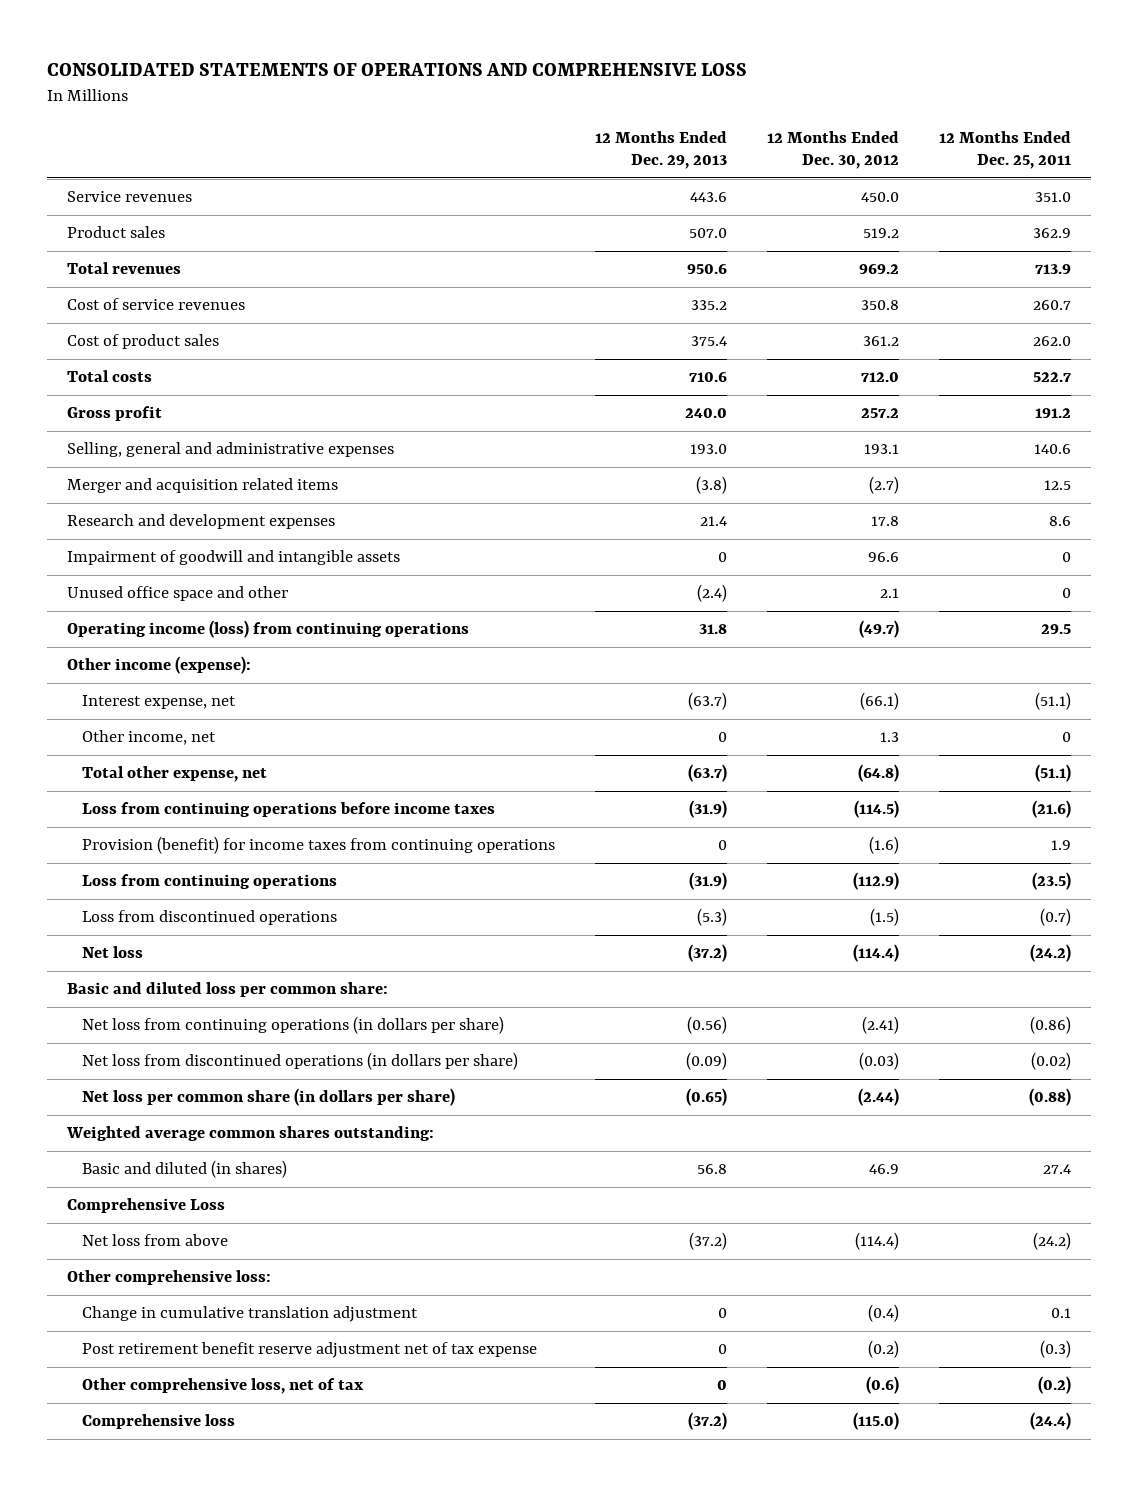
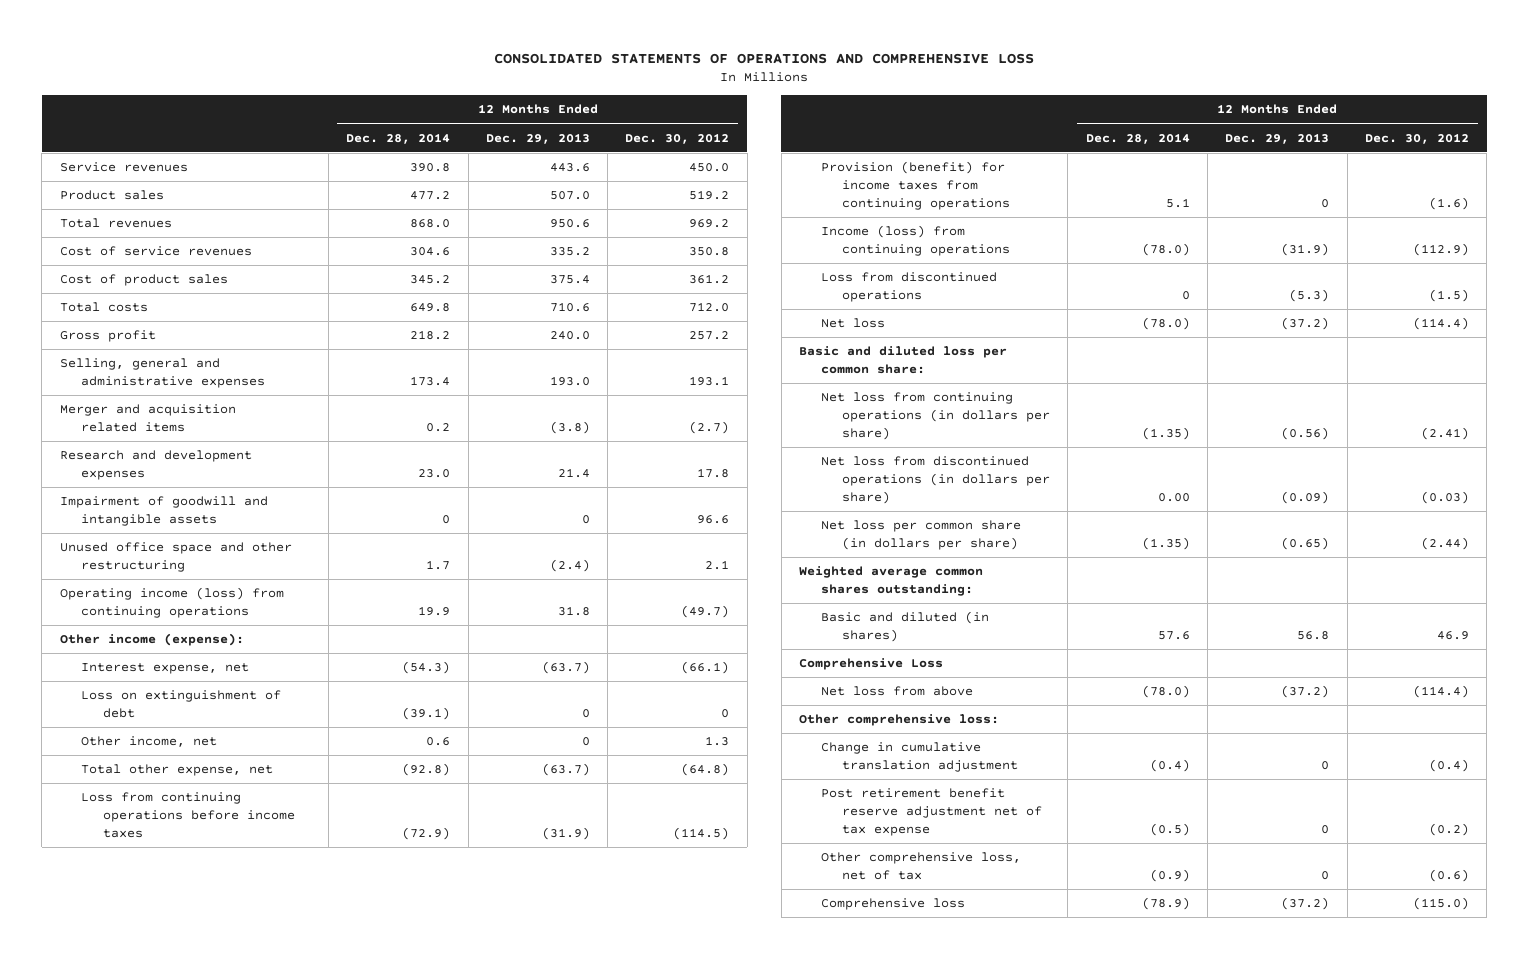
- | 12 Months Ended Dec. 29, 2013 | 12 Months Ended Dec. 30, 2012 | 12 Months Ended Dec. 25, 2011
+ | 12 Months Ended Dec. 28, 2014 | 12 Months Ended Dec. 29, 2013 | 12 Months Ended Dec. 30, 2012
- Unused office space and other | (2.4) | 2.1 | 0
+ Unused office space and other restructuring | 1.7 | (2.4) | 2.1
+ Loss on extinguishment of debt | (39.1) | 0 | 0
- Loss from continuing operations | (31.9) | (112.9) | (23.5)
+ Income (loss) from continuing operations | (78.0) | (31.9) | (112.9)

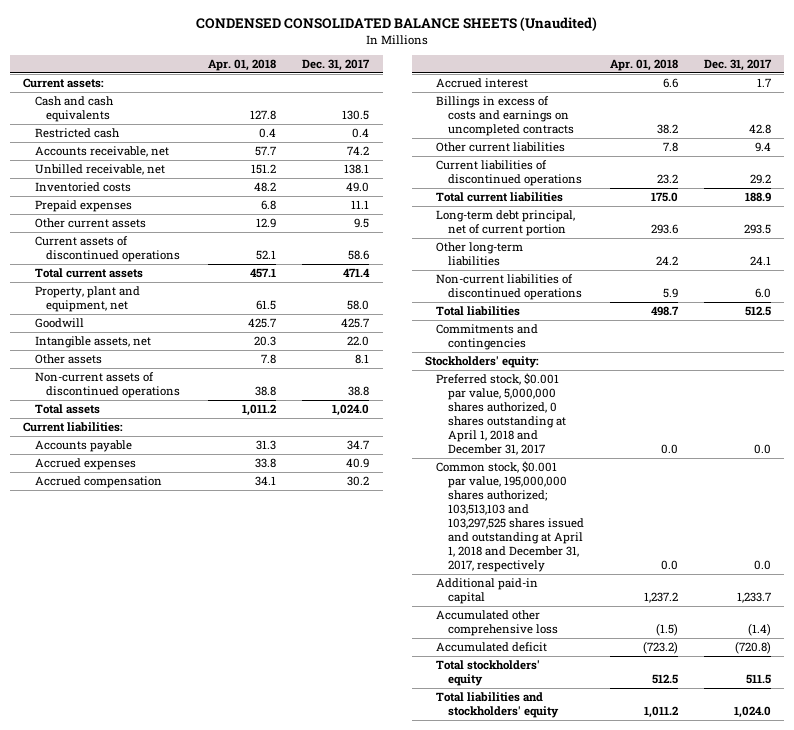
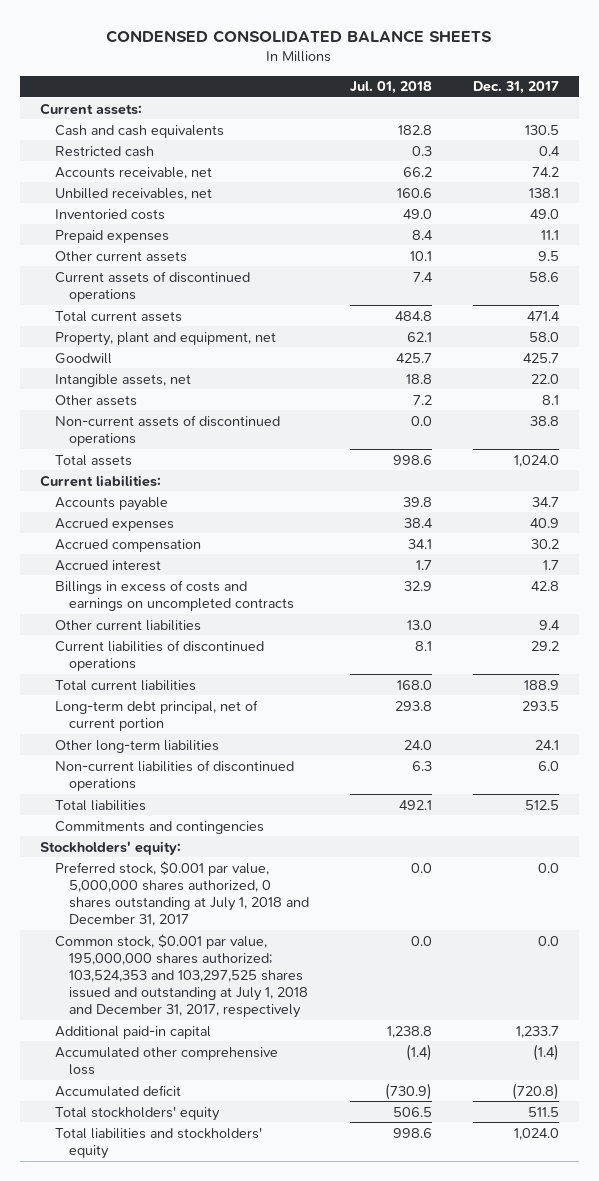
- CONDENSED CONSOLIDATED BALANCE SHEETS (Unaudited)
+ CONDENSED CONSOLIDATED BALANCE SHEETS
- | Apr. 01, 2018 | Dec. 31, 2017
+ | Jul. 01, 2018 | Dec. 31, 2017
- Unbilled receivable, net | 151.2 | 138.1
+ Unbilled receivables, net | 160.6 | 138.1
- Preferred stock, $0.001 par value, 5,000,000 shares authorized, 0 shares outstanding at April 1, 2018 and December 31, 2017 | 0.0 | 0.0
- Common stock, $0.001 par value, 195,000,000 shares authorized; 103,513,103 and 103,297,525 shares issued and outstanding at April 1, 2018 and December 31, 2017, respectively | 0.0 | 0.0
+ Preferred stock, $0.001 par value, 5,000,000 shares authorized, 0 shares outstanding at July 1, 2018 and December 31, 2017 | 0.0 | 0.0
+ Common stock, $0.001 par value, 195,000,000 shares authorized; 103,524,353 and 103,297,525 shares issued and outstanding at July 1, 2018 and December 31, 2017, respectively | 0.0 | 0.0

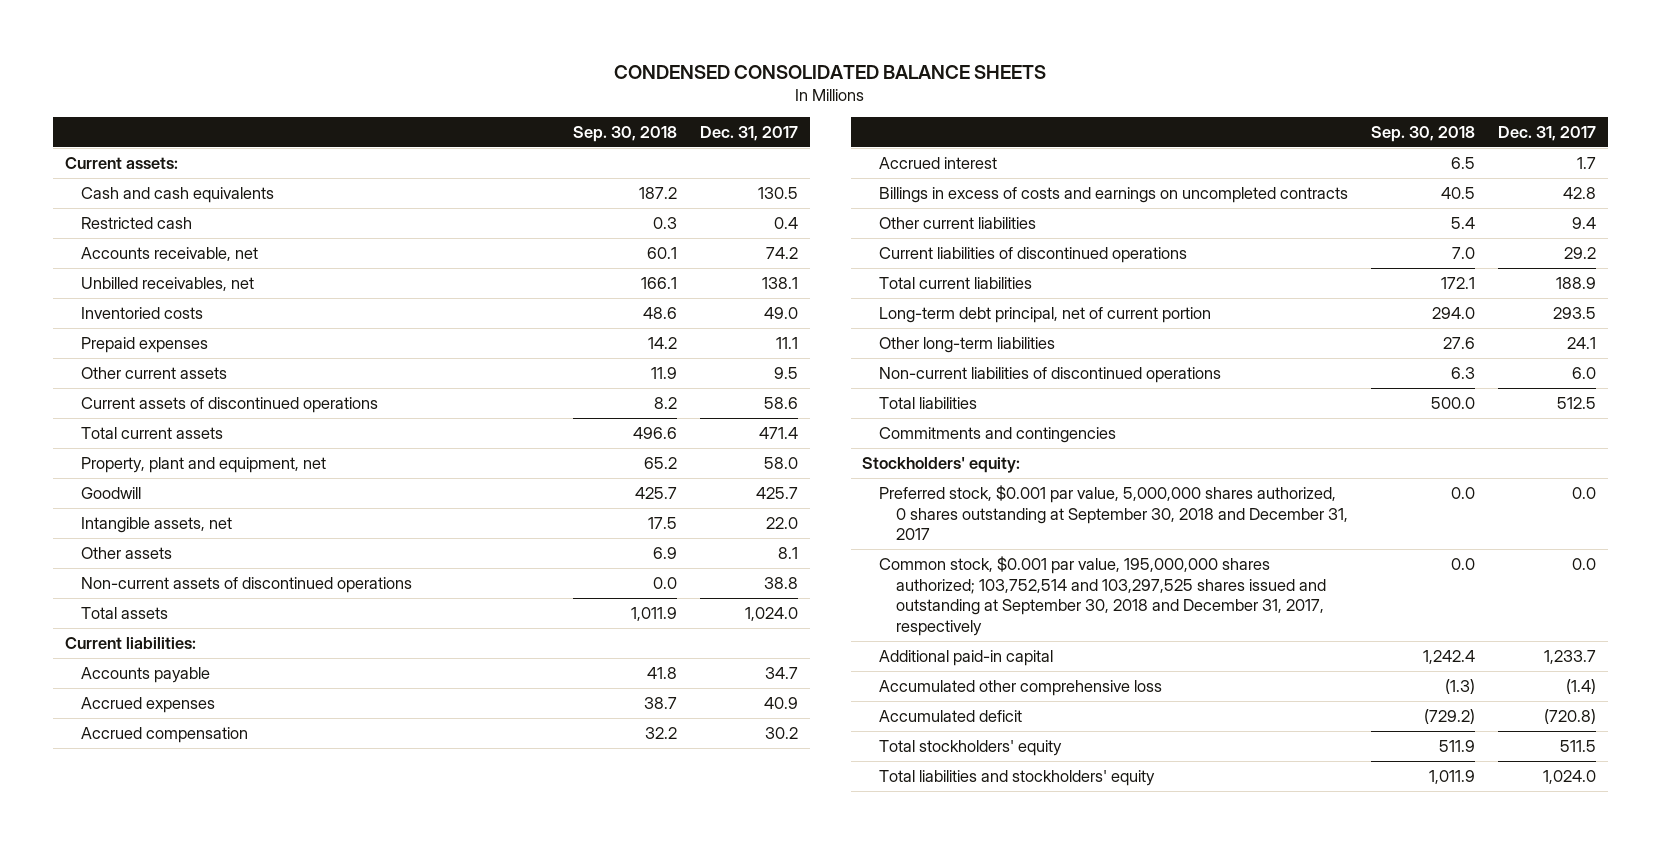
- | Jul. 01, 2018 | Dec. 31, 2017
+ | Sep. 30, 2018 | Dec. 31, 2017
- Preferred stock, $0.001 par value, 5,000,000 shares authorized, 0 shares outstanding at July 1, 2018 and December 31, 2017 | 0.0 | 0.0
- Common stock, $0.001 par value, 195,000,000 shares authorized; 103,524,353 and 103,297,525 shares issued and outstanding at July 1, 2018 and December 31, 2017, respectively | 0.0 | 0.0
+ Preferred stock, $0.001 par value, 5,000,000 shares authorized, 0 shares outstanding at September 30, 2018 and December 31, 2017 | 0.0 | 0.0
+ Common stock, $0.001 par value, 195,000,000 shares authorized; 103,752,514 and 103,297,525 shares issued and outstanding at September 30, 2018 and December 31, 2017, respectively | 0.0 | 0.0

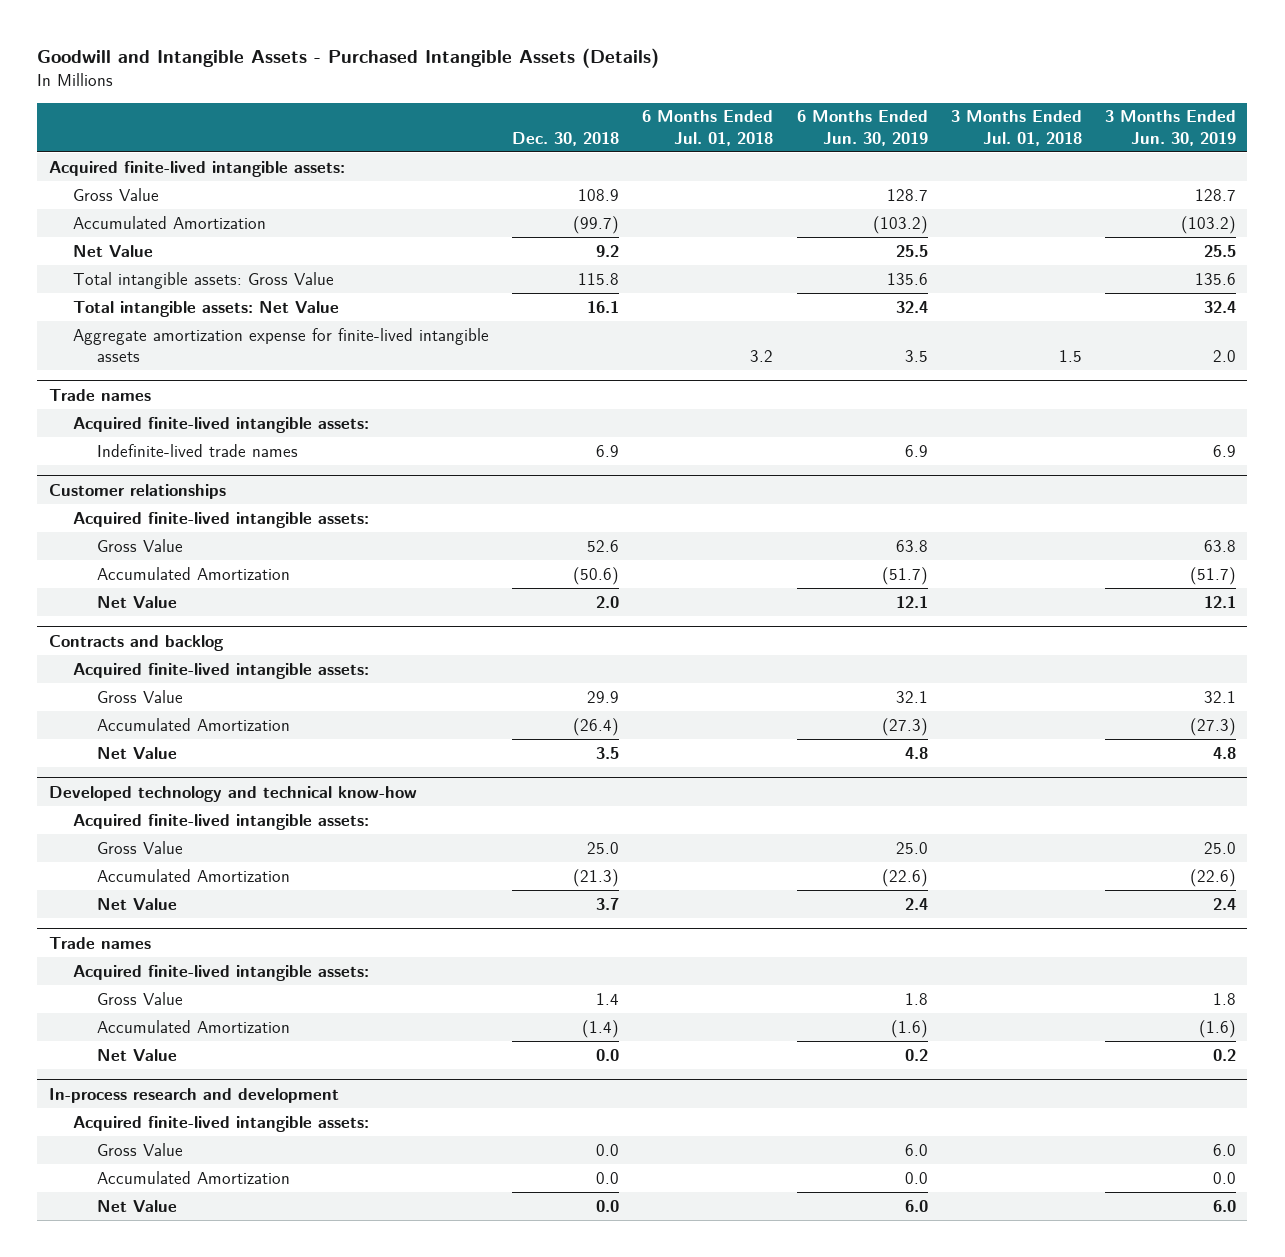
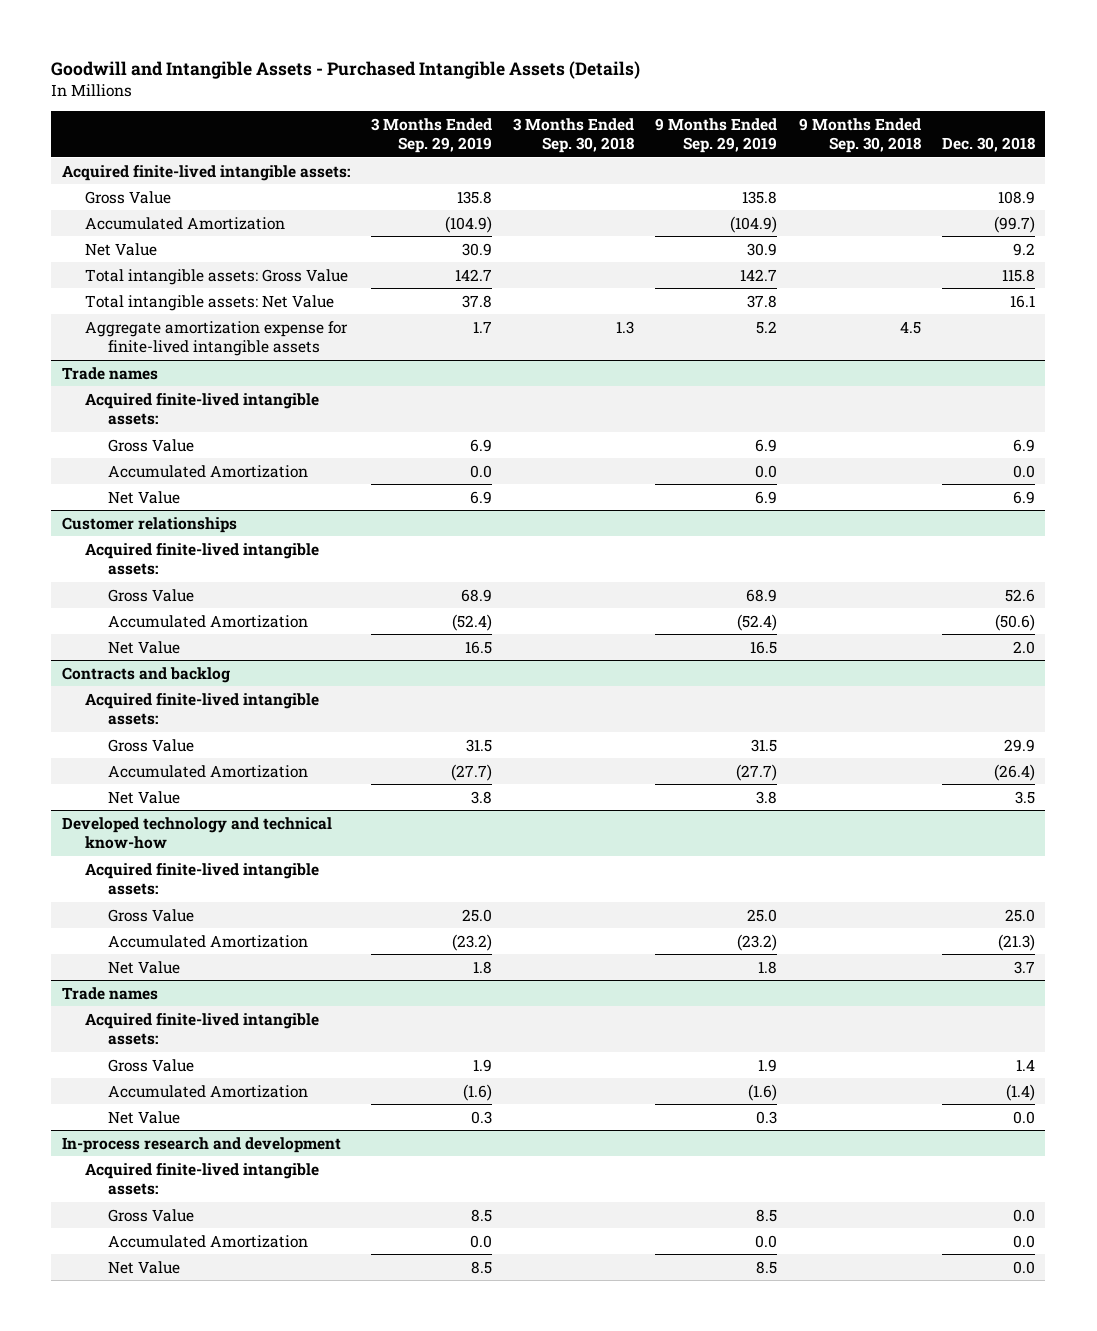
- | Dec. 30, 2018 | 6 Months Ended Jul. 01, 2018 | 6 Months Ended Jun. 30, 2019 | 3 Months Ended Jul. 01, 2018 | 3 Months Ended Jun. 30, 2019
+ | 3 Months Ended Sep. 29, 2019 | 3 Months Ended Sep. 30, 2018 | 9 Months Ended Sep. 29, 2019 | 9 Months Ended Sep. 30, 2018 | Dec. 30, 2018
@ Trade names
- Indefinite-lived trade names | 6.9 | | 6.9 | | 6.9
+ Gross Value | 6.9 | | 6.9 | | 6.9
+ Accumulated Amortization | 0.0 | | 0.0 | | 0.0
+ Net Value | 6.9 | | 6.9 | | 6.9

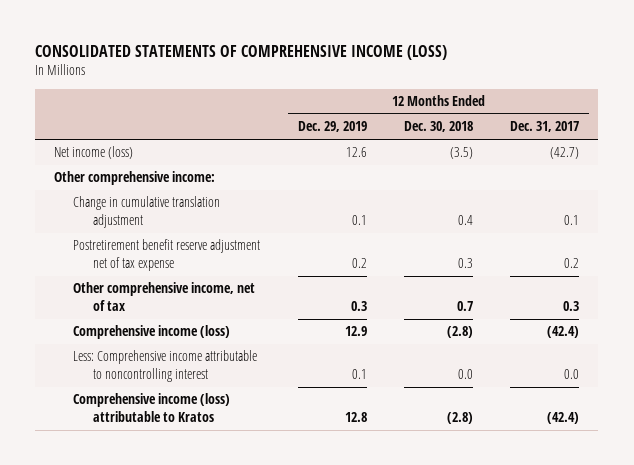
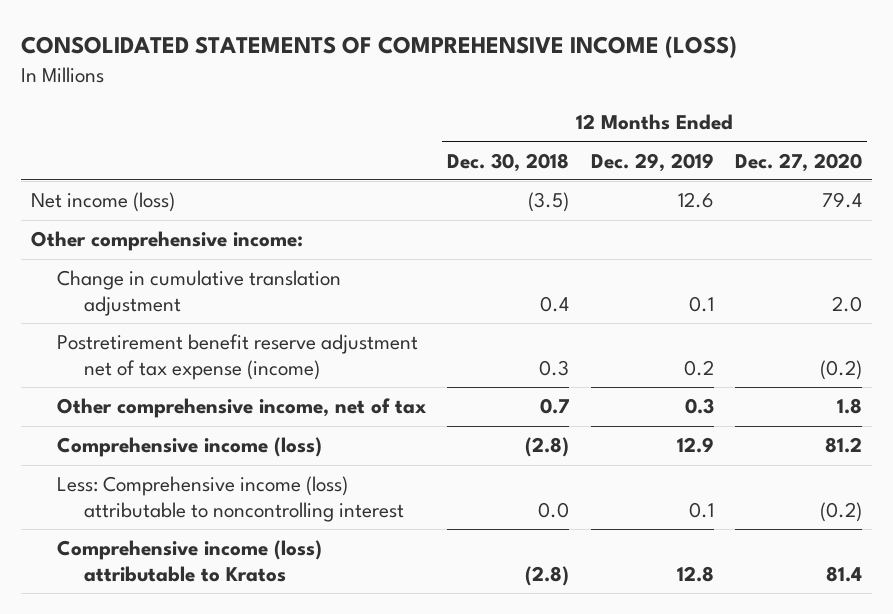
- | 12 Months Ended Dec. 29, 2019 | 12 Months Ended Dec. 30, 2018 | 12 Months Ended Dec. 31, 2017
+ | 12 Months Ended Dec. 30, 2018 | 12 Months Ended Dec. 29, 2019 | 12 Months Ended Dec. 27, 2020
- Postretirement benefit reserve adjustment net of tax expense | 0.2 | 0.3 | 0.2
+ Postretirement benefit reserve adjustment net of tax expense (income) | 0.3 | 0.2 | (0.2)
- Less: Comprehensive income attributable to noncontrolling interest | 0.1 | 0.0 | 0.0
+ Less: Comprehensive income (loss) attributable to noncontrolling interest | 0.0 | 0.1 | (0.2)

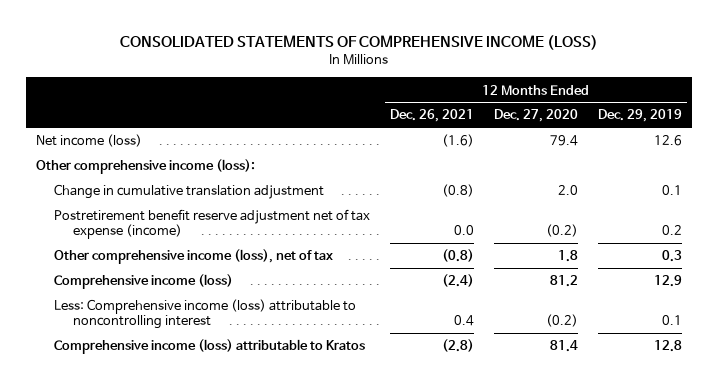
- | 12 Months Ended Dec. 30, 2018 | 12 Months Ended Dec. 29, 2019 | 12 Months Ended Dec. 27, 2020
+ | 12 Months Ended Dec. 26, 2021 | 12 Months Ended Dec. 27, 2020 | 12 Months Ended Dec. 29, 2019
- Other comprehensive income:
+ Other comprehensive income (loss):
- Other comprehensive income, net of tax | 0.7 | 0.3 | 1.8
+ Other comprehensive income (loss), net of tax | (0.8) | 1.8 | 0.3

